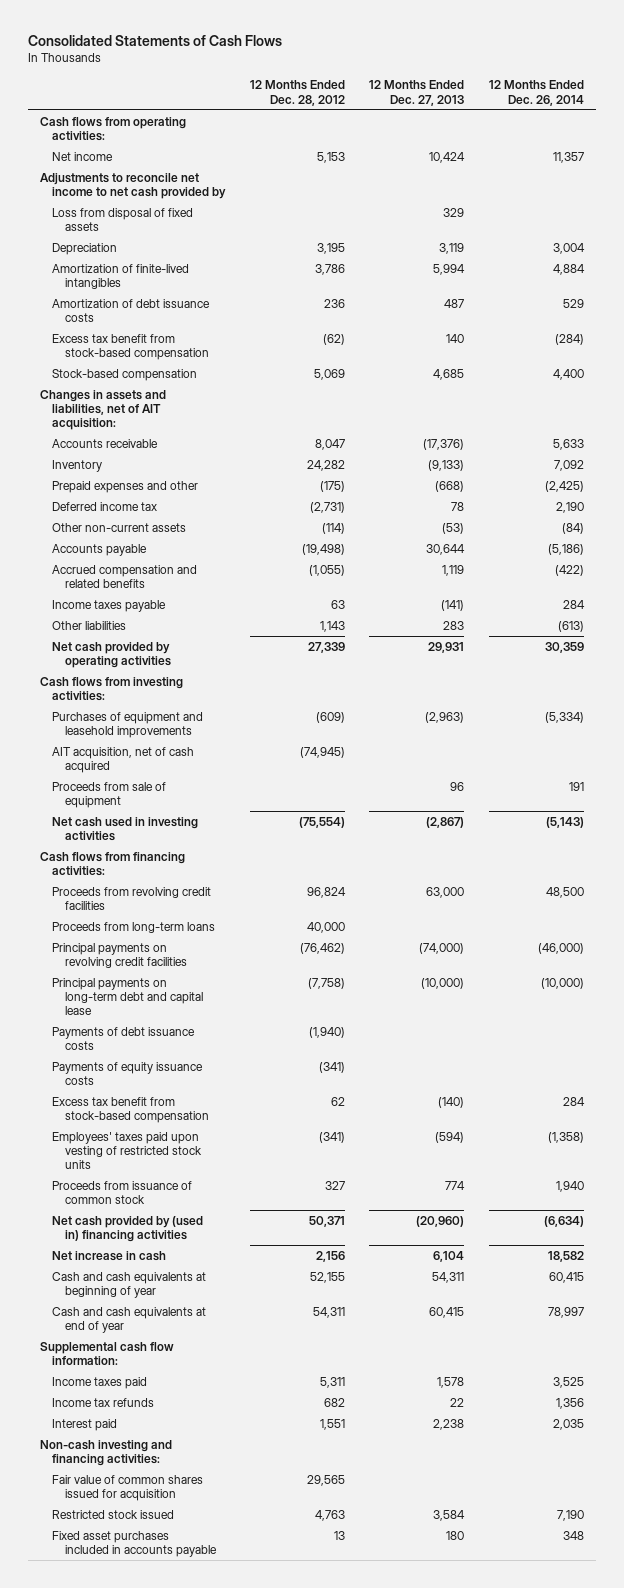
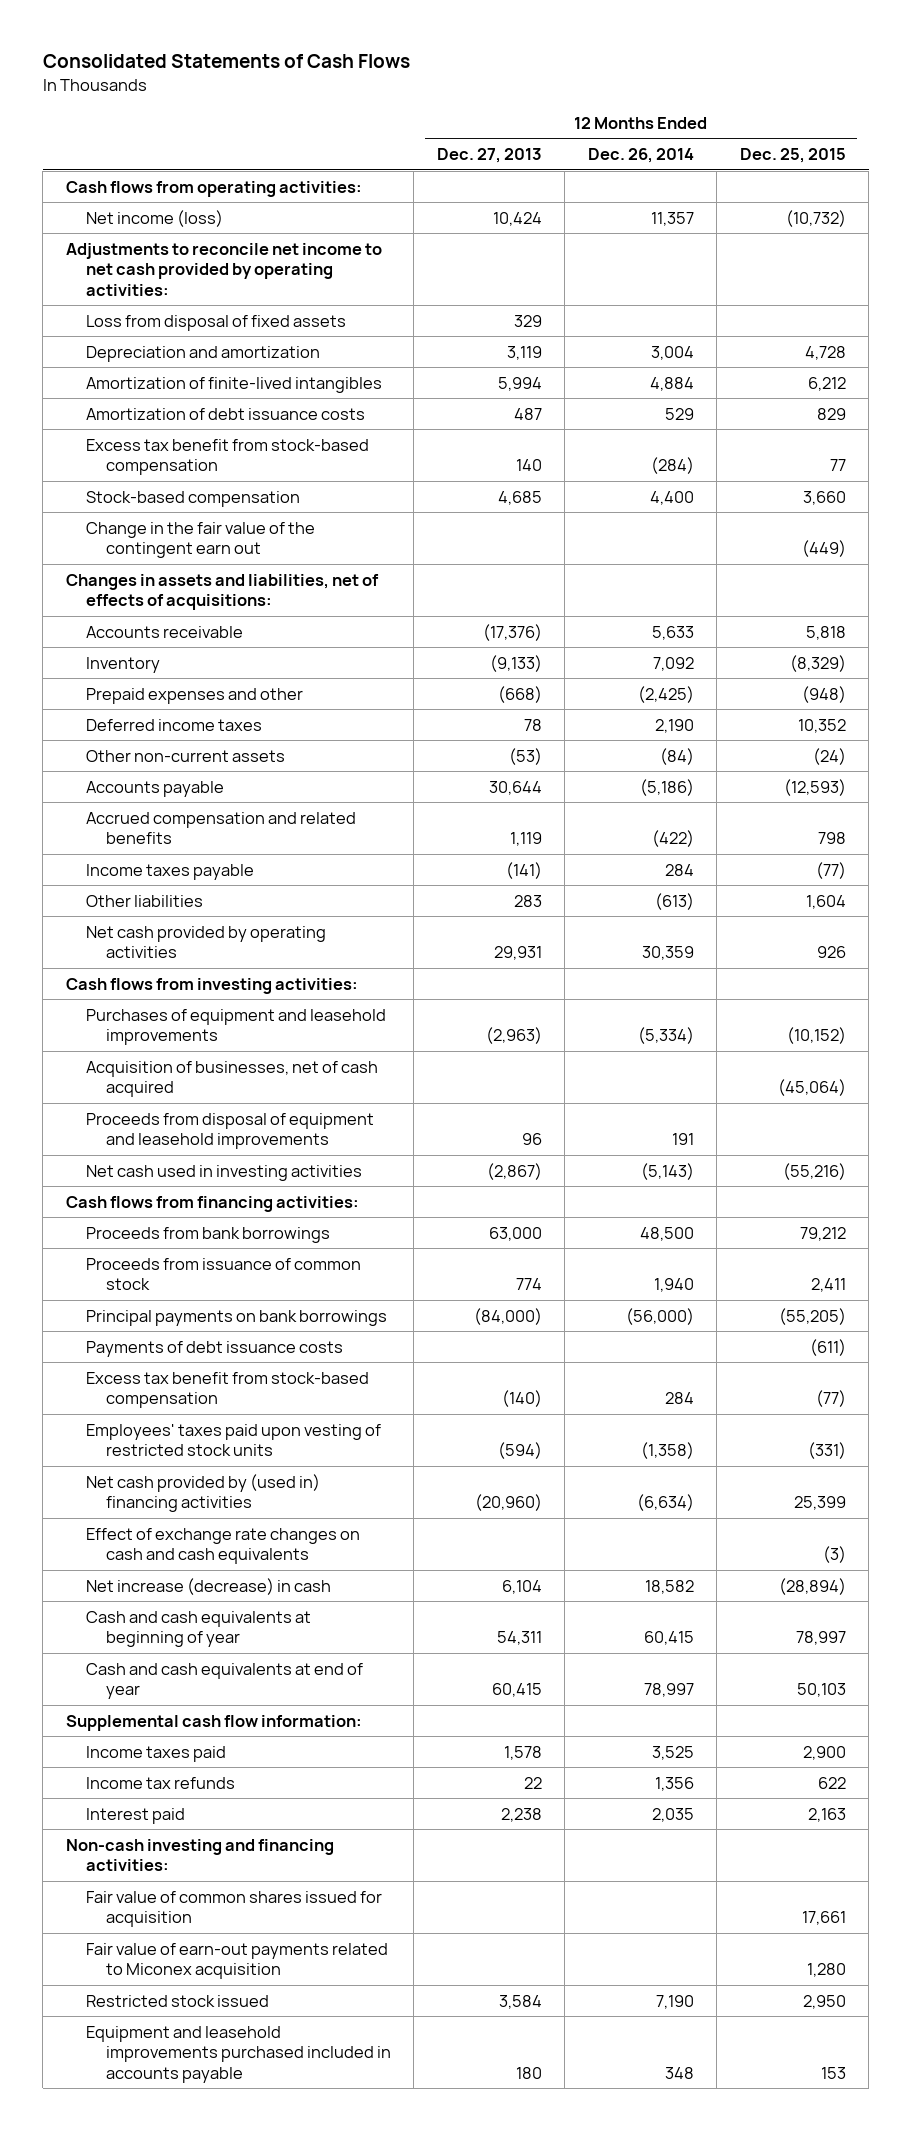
- | 12 Months Ended Dec. 28, 2012 | 12 Months Ended Dec. 27, 2013 | 12 Months Ended Dec. 26, 2014
+ | 12 Months Ended Dec. 27, 2013 | 12 Months Ended Dec. 26, 2014 | 12 Months Ended Dec. 25, 2015
- Net income | 5,153 | 10,424 | 11,357
- Adjustments to reconcile net income to net cash provided by
+ Net income (loss) | 10,424 | 11,357 | (10,732)
+ Adjustments to reconcile net income to net cash provided by operating activities:
- Depreciation | 3,195 | 3,119 | 3,004
+ Depreciation and amortization | 3,119 | 3,004 | 4,728
- Changes in assets and liabilities, net of AIT acquisition:
+ Change in the fair value of the contingent earn out | | | (449)
+ Changes in assets and liabilities, net of effects of acquisitions:
- Deferred income tax | (2,731) | 78 | 2,190
+ Deferred income taxes | 78 | 2,190 | 10,352
- AIT acquisition, net of cash acquired | (74,945) | |
- Proceeds from sale of equipment | | 96 | 191
+ Acquisition of businesses, net of cash acquired | | | (45,064)
+ Proceeds from disposal of equipment and leasehold improvements | 96 | 191 |
- Proceeds from revolving credit facilities | 96,824 | 63,000 | 48,500
- Proceeds from long-term loans | 40,000 | |
- Principal payments on revolving credit facilities | (76,462) | (74,000) | (46,000)
- Principal payments on long-term debt and capital lease | (7,758) | (10,000) | (10,000)
+ Proceeds from bank borrowings | 63,000 | 48,500 | 79,212
moved up: Proceeds from issuance of common stock | 774 | 1,940 | 2,411
+ Principal payments on bank borrowings | (84,000) | (56,000) | (55,205)
- Payments of equity issuance costs | (341) | |
- Net increase in cash | 2,156 | 6,104 | 18,582
+ Effect of exchange rate changes on cash and cash equivalents | | | (3)
+ Net increase (decrease) in cash | 6,104 | 18,582 | (28,894)
+ Fair value of earn-out payments related to Miconex acquisition | | | 1,280
- Fixed asset purchases included in accounts payable | 13 | 180 | 348
+ Equipment and leasehold improvements purchased included in accounts payable | 180 | 348 | 153

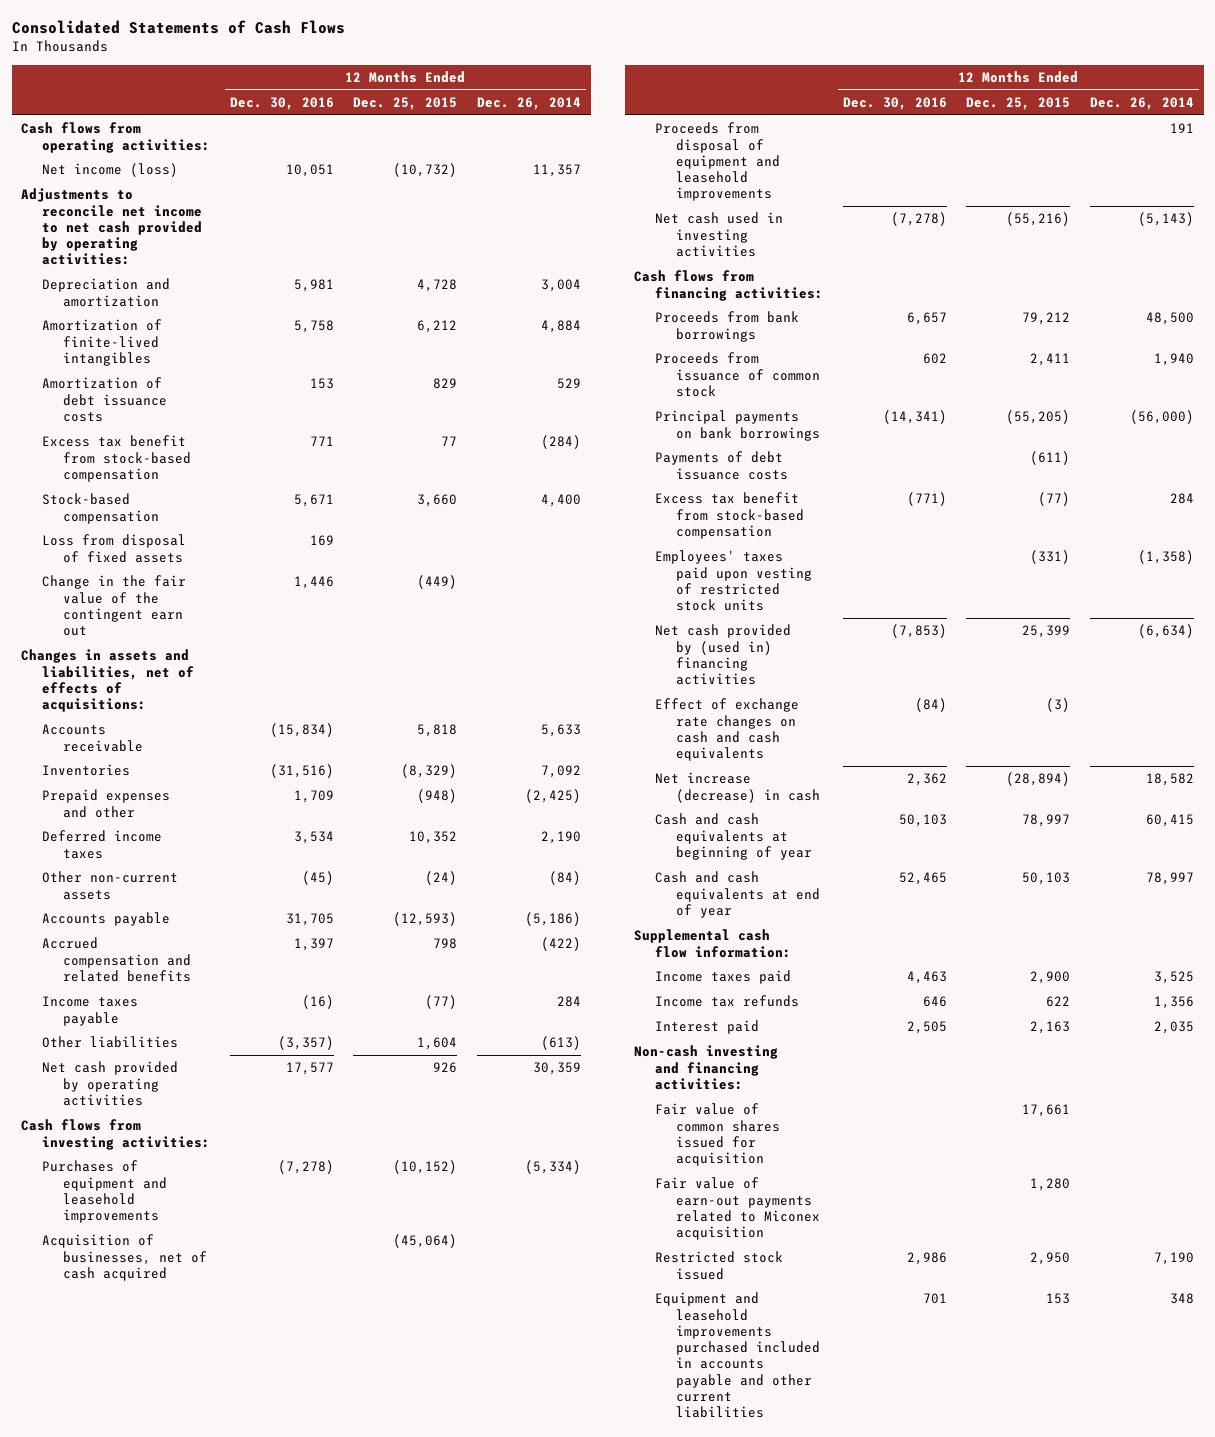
- | 12 Months Ended Dec. 27, 2013 | 12 Months Ended Dec. 26, 2014 | 12 Months Ended Dec. 25, 2015
+ | 12 Months Ended Dec. 30, 2016 | 12 Months Ended Dec. 25, 2015 | 12 Months Ended Dec. 26, 2014
moved down: Loss from disposal of fixed assets | 169 | |
- Inventory | (9,133) | 7,092 | (8,329)
+ Inventories | (31,516) | (8,329) | 7,092
- Equipment and leasehold improvements purchased included in accounts payable | 180 | 348 | 153
+ Equipment and leasehold improvements purchased included in accounts payable and other current liabilities | 701 | 153 | 348

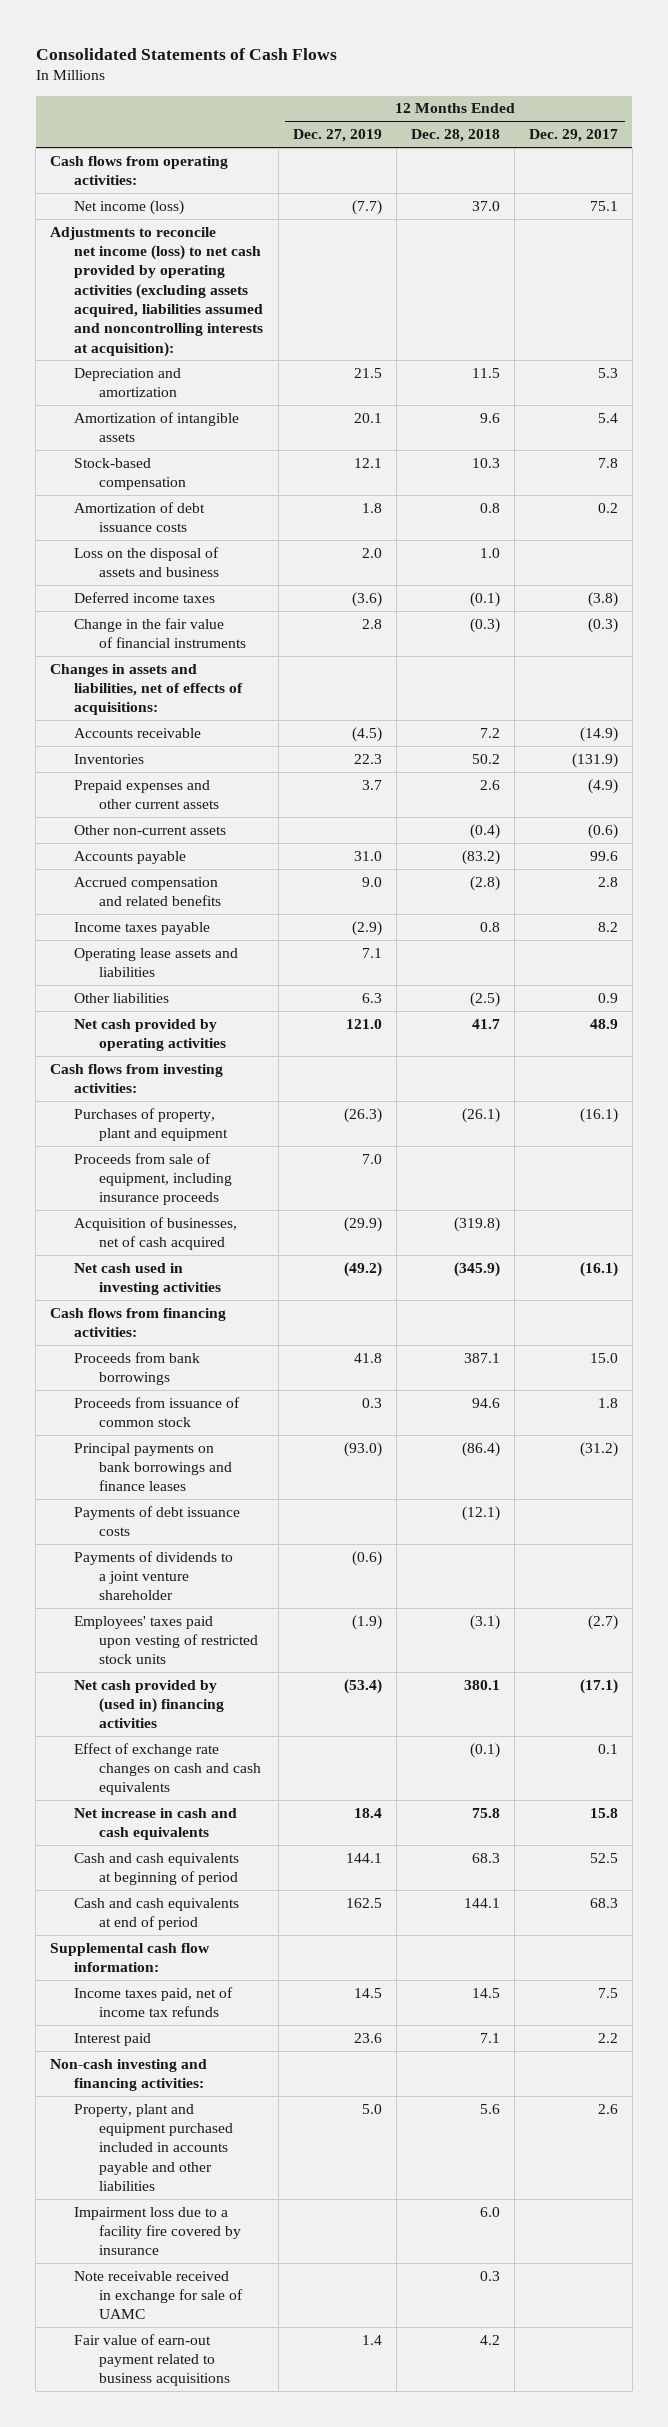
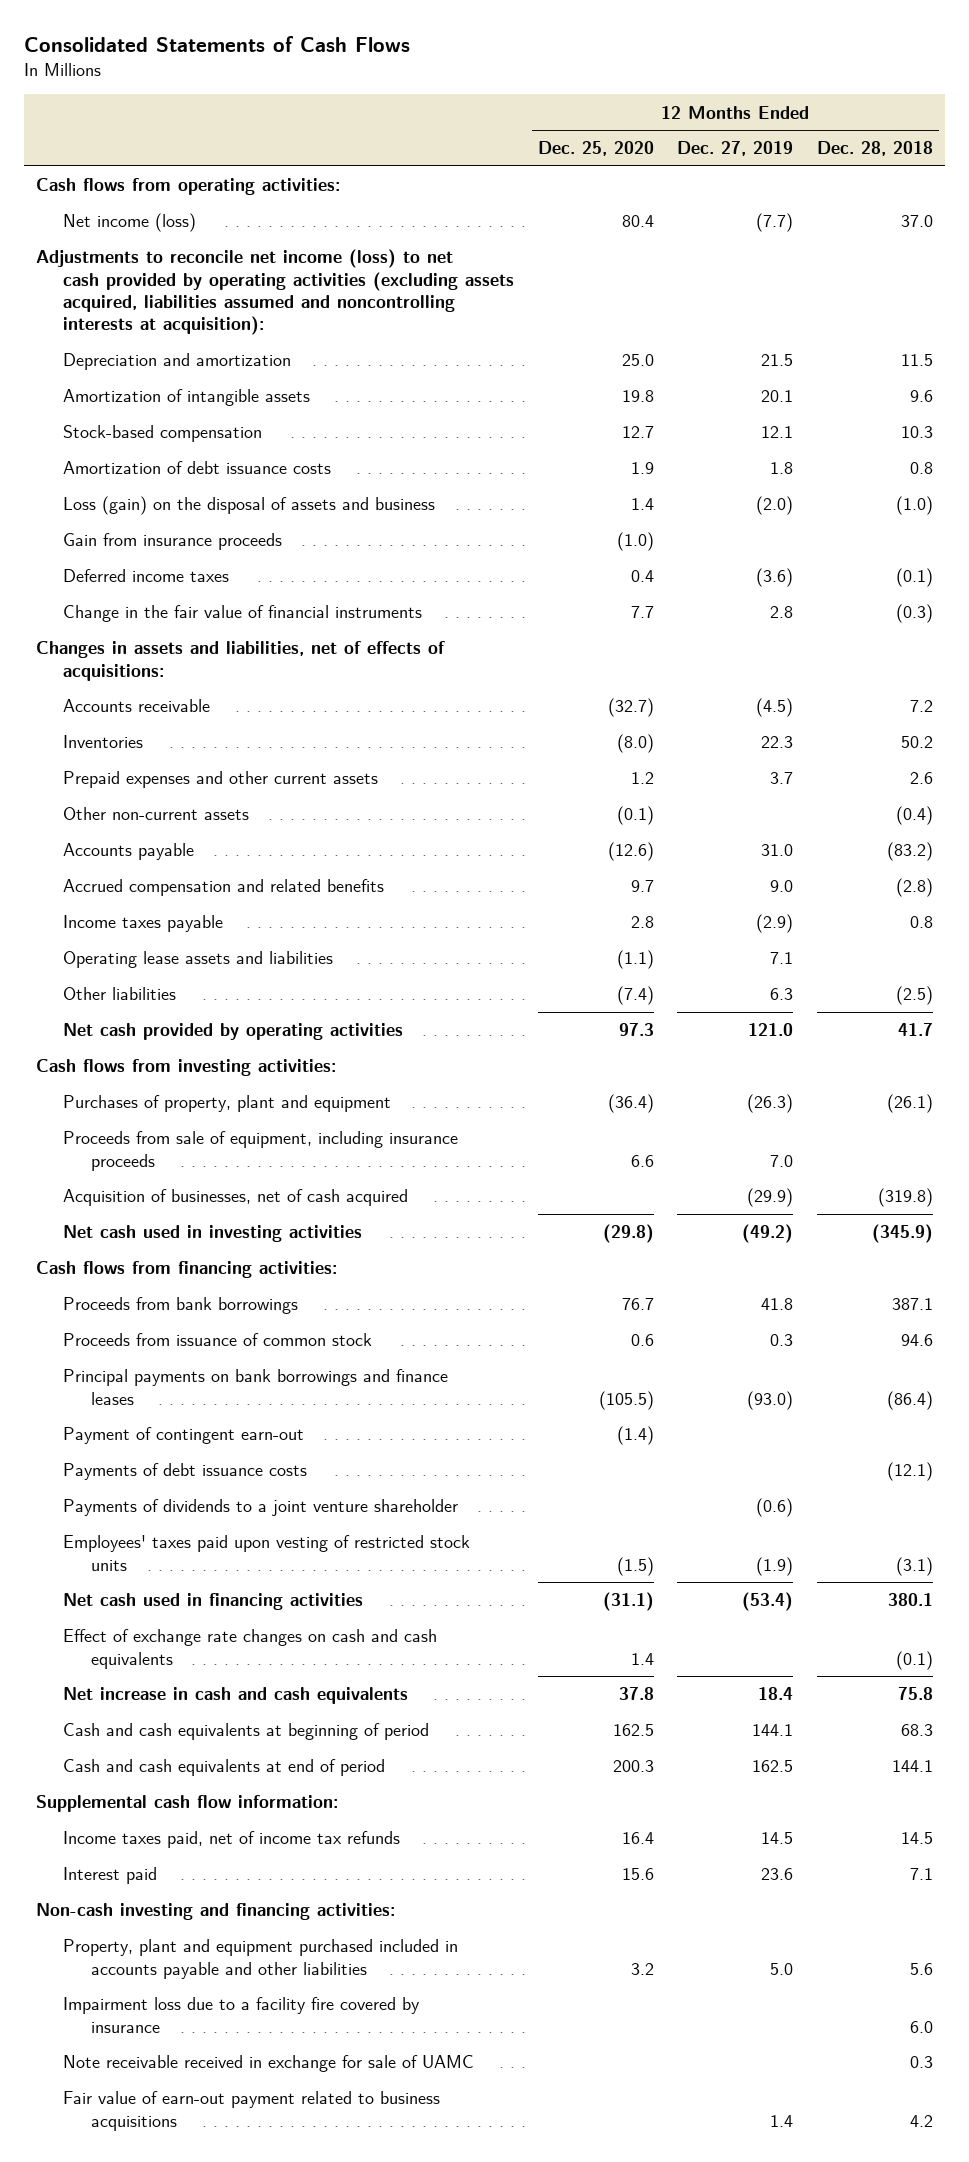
- | 12 Months Ended Dec. 27, 2019 | 12 Months Ended Dec. 28, 2018 | 12 Months Ended Dec. 29, 2017
+ | 12 Months Ended Dec. 25, 2020 | 12 Months Ended Dec. 27, 2019 | 12 Months Ended Dec. 28, 2018
- Loss on the disposal of assets and business | 2.0 | 1.0 |
+ Loss (gain) on the disposal of assets and business | 1.4 | (2.0) | (1.0)
+ Gain from insurance proceeds | (1.0) | |
+ Payment of contingent earn-out | (1.4) | |
- Net cash provided by (used in) financing activities | (53.4) | 380.1 | (17.1)
+ Net cash used in financing activities | (31.1) | (53.4) | 380.1

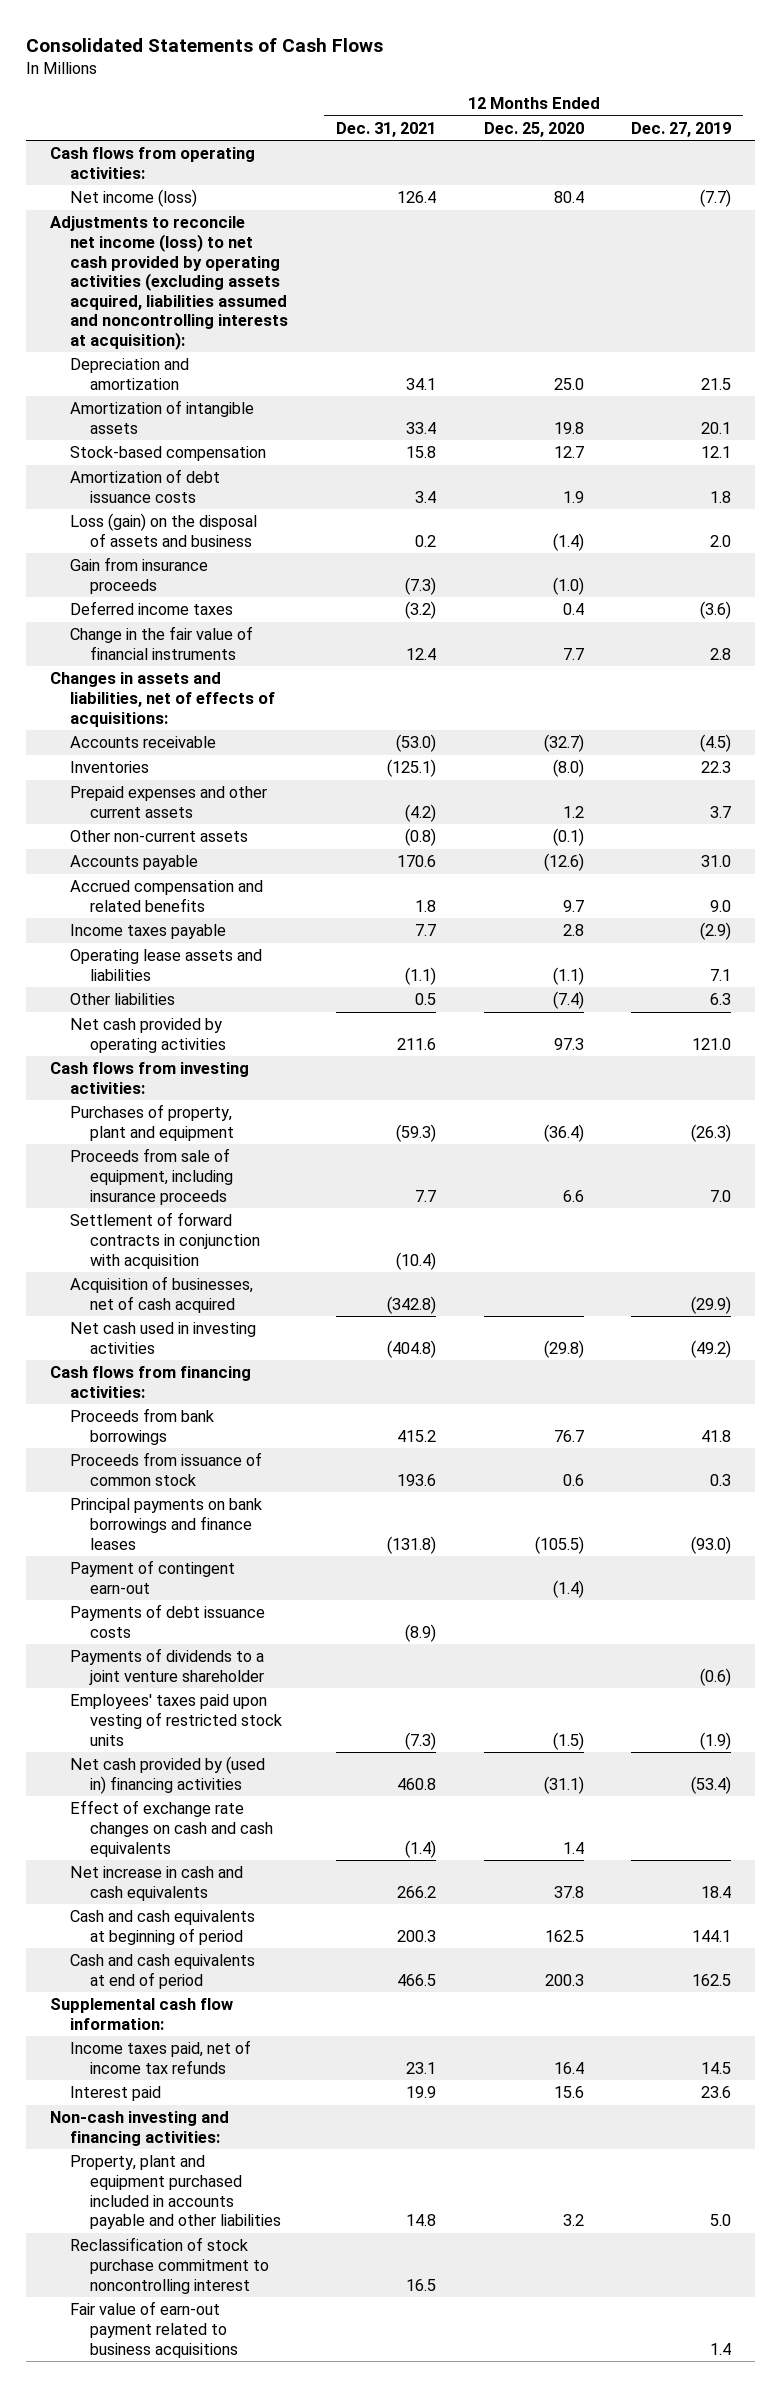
- | 12 Months Ended Dec. 25, 2020 | 12 Months Ended Dec. 27, 2019 | 12 Months Ended Dec. 28, 2018
+ | 12 Months Ended Dec. 31, 2021 | 12 Months Ended Dec. 25, 2020 | 12 Months Ended Dec. 27, 2019
- Loss (gain) on the disposal of assets and business | 1.4 | (2.0) | (1.0)
+ Loss (gain) on the disposal of assets and business | 0.2 | (1.4) | 2.0
+ Settlement of forward contracts in conjunction with acquisition | (10.4) | |
- Net cash used in financing activities | (31.1) | (53.4) | 380.1
+ Net cash provided by (used in) financing activities | 460.8 | (31.1) | (53.4)
- Impairment loss due to a facility fire covered by insurance | | | 6.0
- Note receivable received in exchange for sale of UAMC | | | 0.3
+ Reclassification of stock purchase commitment to noncontrolling interest | 16.5 | |

